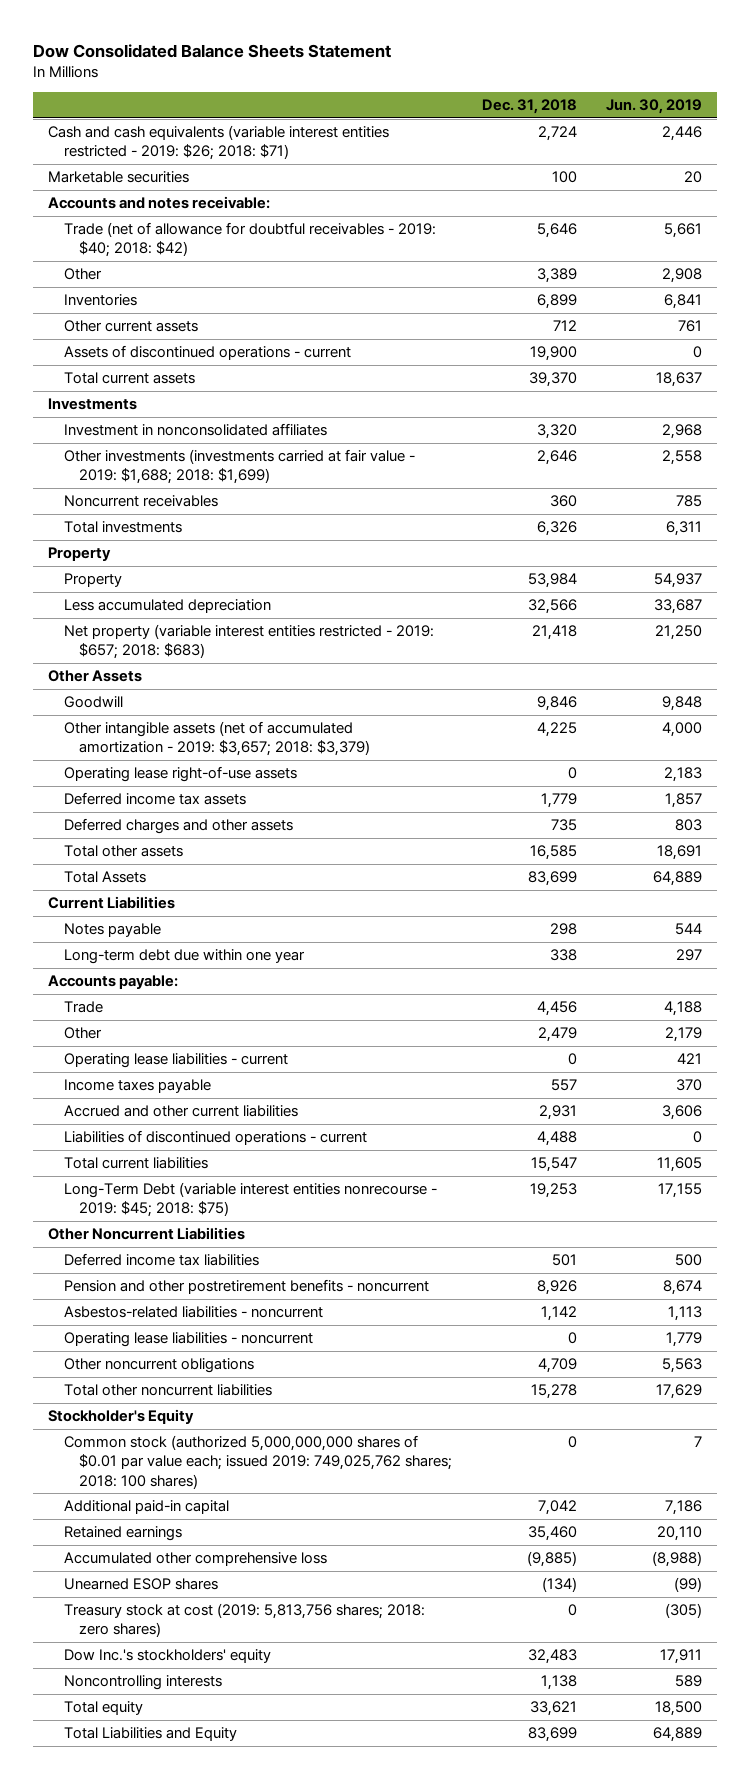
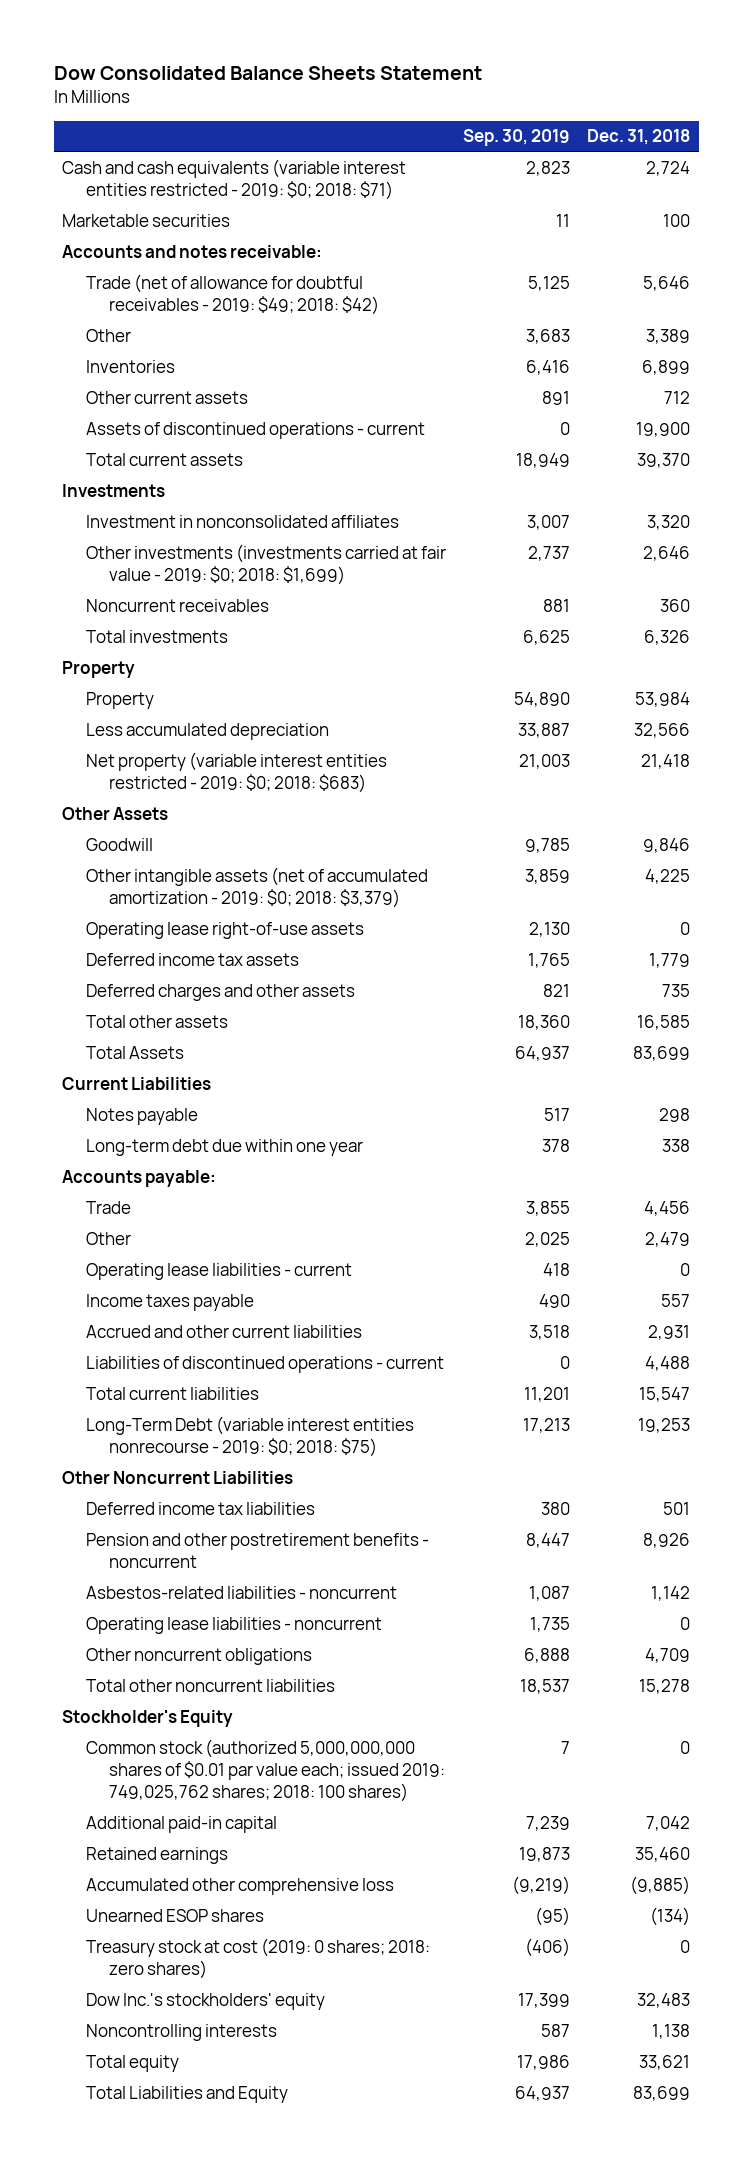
- | Dec. 31, 2018 | Jun. 30, 2019
+ | Sep. 30, 2019 | Dec. 31, 2018
- Cash and cash equivalents (variable interest entities restricted - 2019: $26; 2018: $71) | 2,724 | 2,446
+ Cash and cash equivalents (variable interest entities restricted - 2019: $0; 2018: $71) | 2,823 | 2,724
- Trade (net of allowance for doubtful receivables - 2019: $40; 2018: $42) | 5,646 | 5,661
+ Trade (net of allowance for doubtful receivables - 2019: $49; 2018: $42) | 5,125 | 5,646
- Other investments (investments carried at fair value - 2019: $1,688; 2018: $1,699) | 2,646 | 2,558
+ Other investments (investments carried at fair value - 2019: $0; 2018: $1,699) | 2,737 | 2,646
- Net property (variable interest entities restricted - 2019: $657; 2018: $683) | 21,418 | 21,250
+ Net property (variable interest entities restricted - 2019: $0; 2018: $683) | 21,003 | 21,418
- Other intangible assets (net of accumulated amortization - 2019: $3,657; 2018: $3,379) | 4,225 | 4,000
+ Other intangible assets (net of accumulated amortization - 2019: $0; 2018: $3,379) | 3,859 | 4,225
- Long-Term Debt (variable interest entities nonrecourse - 2019: $45; 2018: $75) | 19,253 | 17,155
+ Long-Term Debt (variable interest entities nonrecourse - 2019: $0; 2018: $75) | 17,213 | 19,253
- Treasury stock at cost (2019: 5,813,756 shares; 2018: zero shares) | 0 | (305)
+ Treasury stock at cost (2019: 0 shares; 2018: zero shares) | (406) | 0

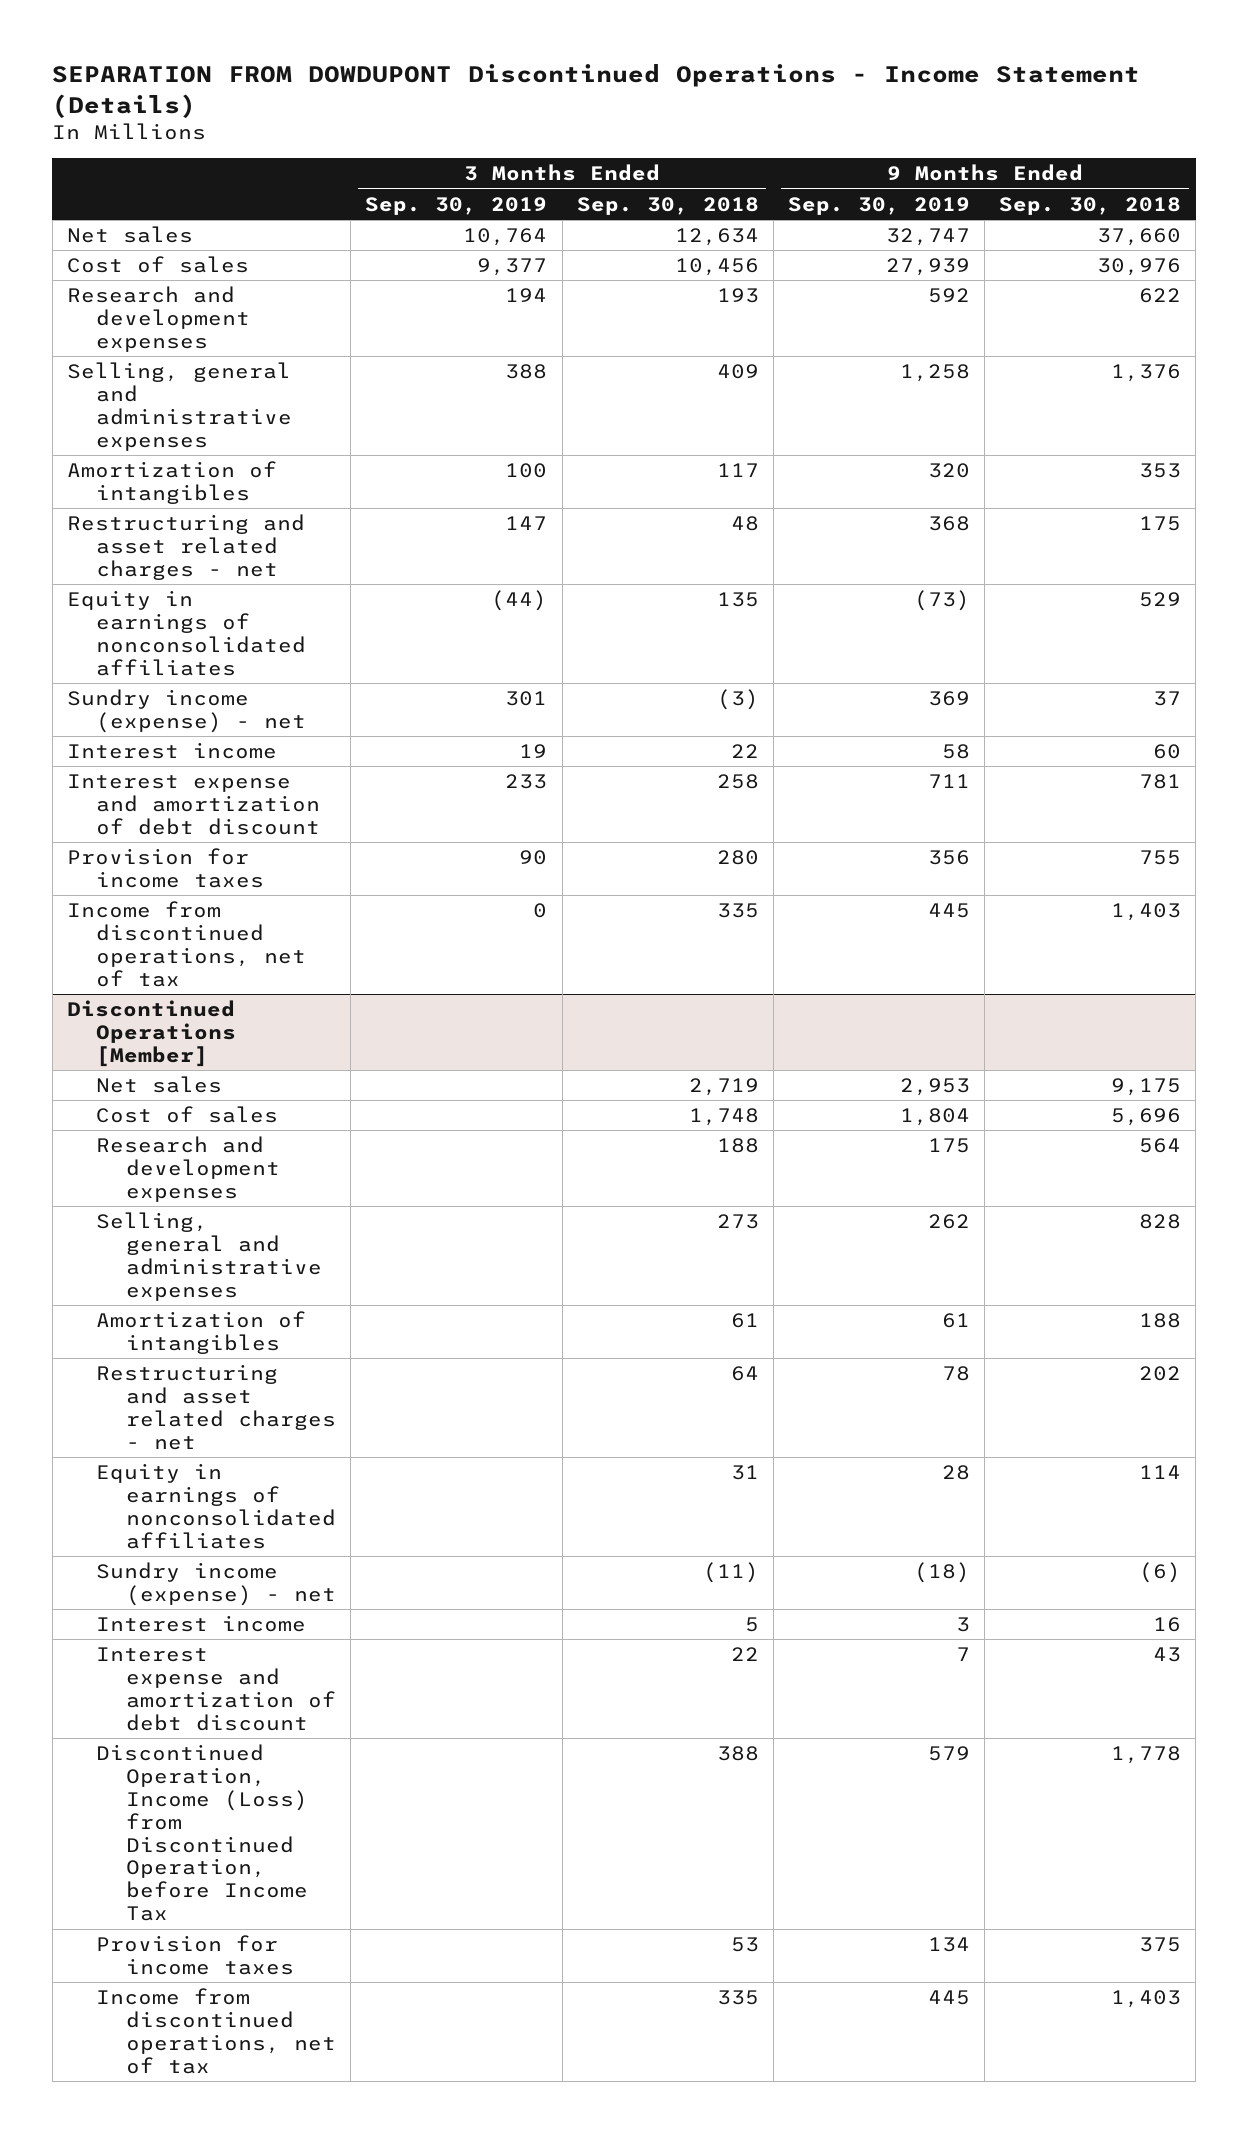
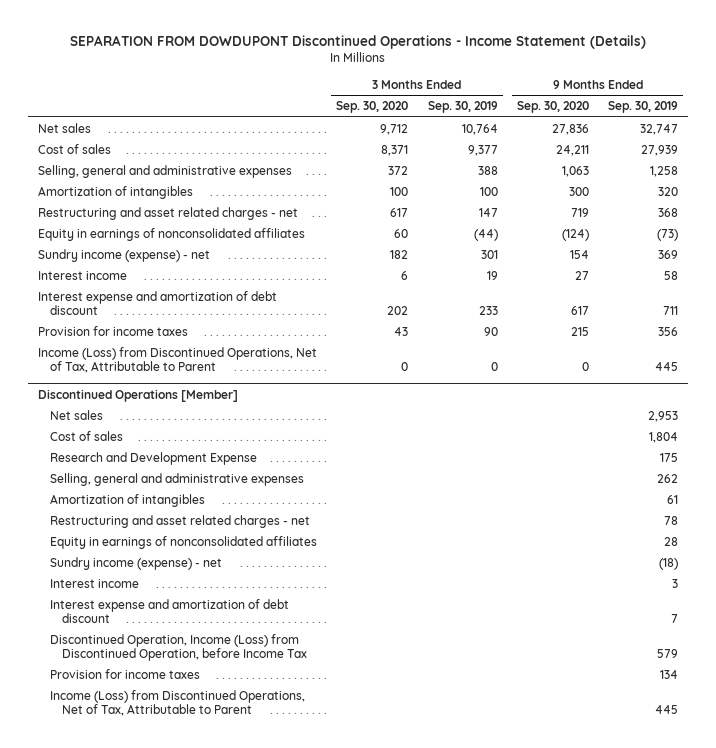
- | 3 Months Ended Sep. 30, 2019 | 3 Months Ended Sep. 30, 2018 | 9 Months Ended Sep. 30, 2019 | 9 Months Ended Sep. 30, 2018
+ | 3 Months Ended Sep. 30, 2020 | 3 Months Ended Sep. 30, 2019 | 9 Months Ended Sep. 30, 2020 | 9 Months Ended Sep. 30, 2019
- Research and development expenses | 194 | 193 | 592 | 622
- Income from discontinued operations, net of tax | 0 | 335 | 445 | 1,403
+ Income (Loss) from Discontinued Operations, Net of Tax, Attributable to Parent | 0 | 0 | 0 | 445
@ Discontinued Operations [Member]
- Research and development expenses | | 188 | 175 | 564
+ Research and Development Expense | | | | 175
- Income from discontinued operations, net of tax | | 335 | 445 | 1,403
+ Income (Loss) from Discontinued Operations, Net of Tax, Attributable to Parent | | | | 445

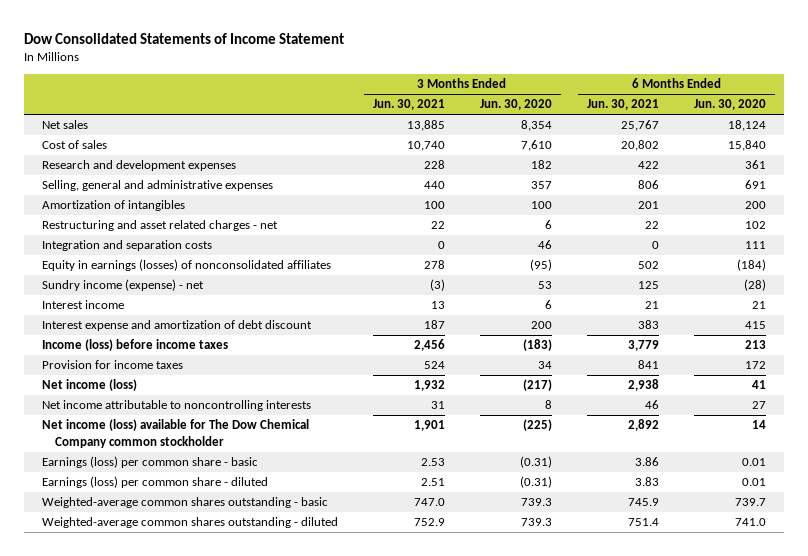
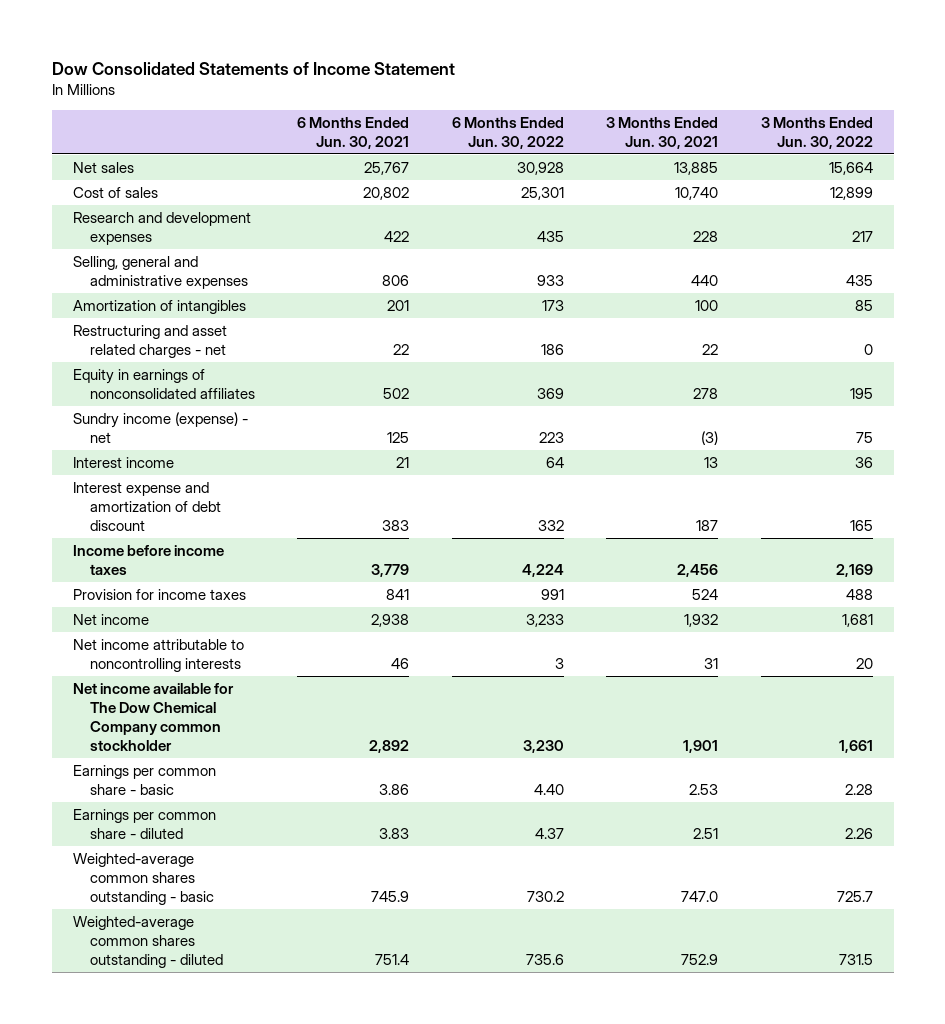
- | 3 Months Ended Jun. 30, 2021 | 3 Months Ended Jun. 30, 2020 | 6 Months Ended Jun. 30, 2021 | 6 Months Ended Jun. 30, 2020
+ | 6 Months Ended Jun. 30, 2021 | 6 Months Ended Jun. 30, 2022 | 3 Months Ended Jun. 30, 2021 | 3 Months Ended Jun. 30, 2022
- Integration and separation costs | 0 | 46 | 0 | 111
- Equity in earnings (losses) of nonconsolidated affiliates | 278 | (95) | 502 | (184)
+ Equity in earnings of nonconsolidated affiliates | 502 | 369 | 278 | 195
- Income (loss) before income taxes | 2,456 | (183) | 3,779 | 213
+ Income before income taxes | 3,779 | 4,224 | 2,456 | 2,169
- Net income (loss) | 1,932 | (217) | 2,938 | 41
+ Net income | 2,938 | 3,233 | 1,932 | 1,681
- Net income (loss) available for The Dow Chemical Company common stockholder | 1,901 | (225) | 2,892 | 14
- Earnings (loss) per common share - basic | 2.53 | (0.31) | 3.86 | 0.01
- Earnings (loss) per common share - diluted | 2.51 | (0.31) | 3.83 | 0.01
+ Net income available for The Dow Chemical Company common stockholder | 2,892 | 3,230 | 1,901 | 1,661
+ Earnings per common share - basic | 3.86 | 4.40 | 2.53 | 2.28
+ Earnings per common share - diluted | 3.83 | 4.37 | 2.51 | 2.26

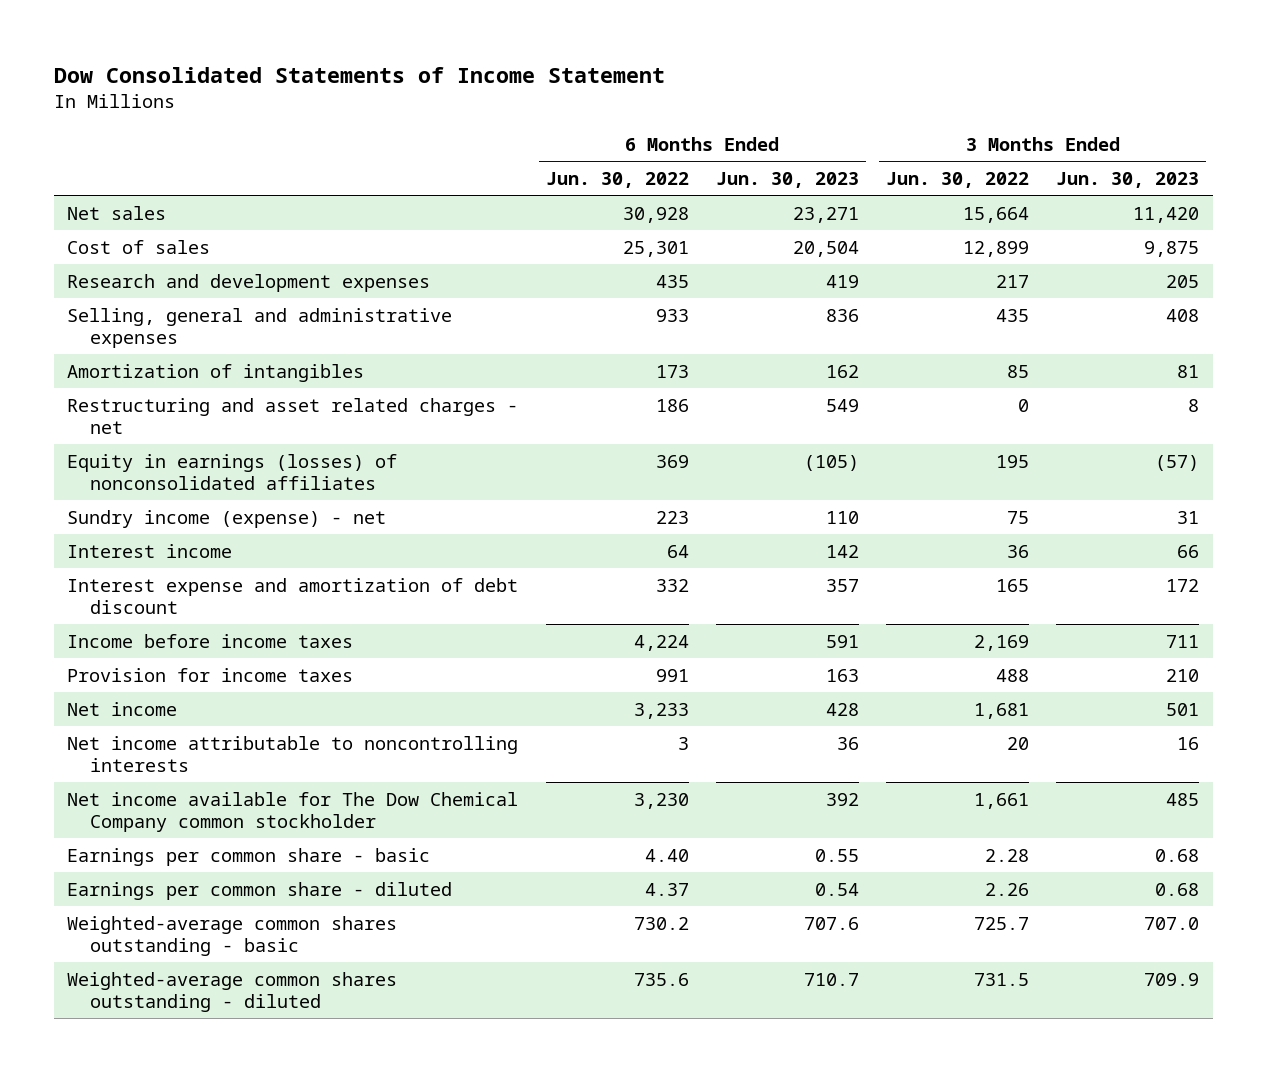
- | 6 Months Ended Jun. 30, 2021 | 6 Months Ended Jun. 30, 2022 | 3 Months Ended Jun. 30, 2021 | 3 Months Ended Jun. 30, 2022
+ | 6 Months Ended Jun. 30, 2022 | 6 Months Ended Jun. 30, 2023 | 3 Months Ended Jun. 30, 2022 | 3 Months Ended Jun. 30, 2023
- Equity in earnings of nonconsolidated affiliates | 502 | 369 | 278 | 195
+ Equity in earnings (losses) of nonconsolidated affiliates | 369 | (105) | 195 | (57)

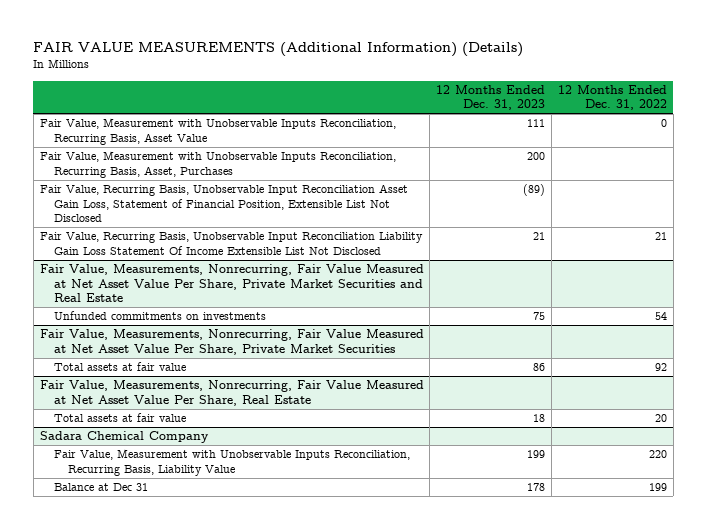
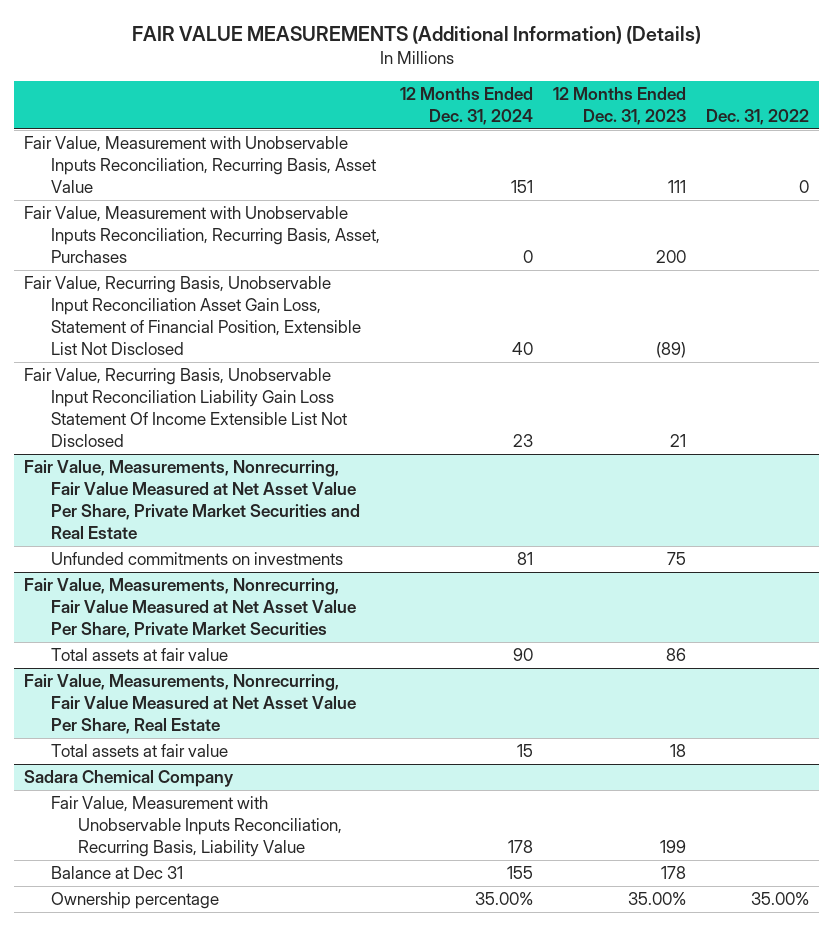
- | 12 Months Ended Dec. 31, 2023 | 12 Months Ended Dec. 31, 2022
+ | 12 Months Ended Dec. 31, 2024 | 12 Months Ended Dec. 31, 2023 | Dec. 31, 2022
@ Sadara Chemical Company
+ Ownership percentage | 35.00% | 35.00% | 35.00%

